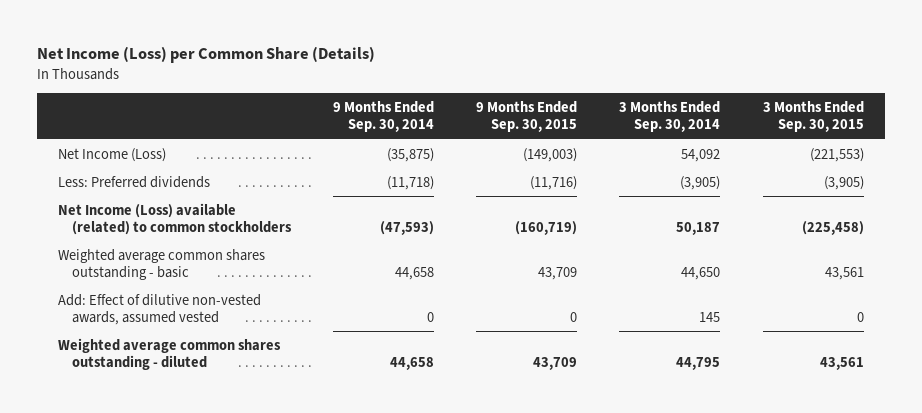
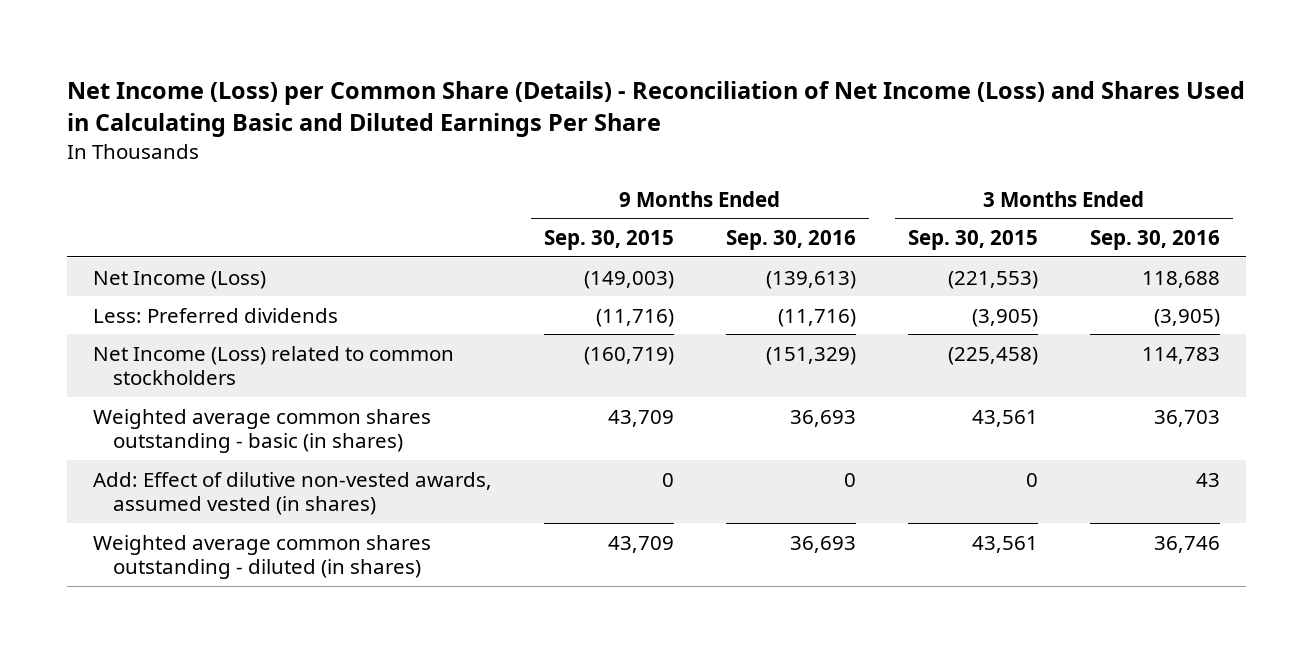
- Net Income (Loss) per Common Share (Details)
+ Net Income (Loss) per Common Share (Details) - Reconciliation of Net Income (Loss) and Shares Used in Calculating Basic and Diluted Earnings Per Share
- | 9 Months Ended Sep. 30, 2014 | 9 Months Ended Sep. 30, 2015 | 3 Months Ended Sep. 30, 2014 | 3 Months Ended Sep. 30, 2015
+ | 9 Months Ended Sep. 30, 2015 | 9 Months Ended Sep. 30, 2016 | 3 Months Ended Sep. 30, 2015 | 3 Months Ended Sep. 30, 2016
- Net Income (Loss) available (related) to common stockholders | (47,593) | (160,719) | 50,187 | (225,458)
- Weighted average common shares outstanding - basic | 44,658 | 43,709 | 44,650 | 43,561
- Add: Effect of dilutive non-vested awards, assumed vested | 0 | 0 | 145 | 0
- Weighted average common shares outstanding - diluted | 44,658 | 43,709 | 44,795 | 43,561
+ Net Income (Loss) related to common stockholders | (160,719) | (151,329) | (225,458) | 114,783
+ Weighted average common shares outstanding - basic (in shares) | 43,709 | 36,693 | 43,561 | 36,703
+ Add: Effect of dilutive non-vested awards, assumed vested (in shares) | 0 | 0 | 0 | 43
+ Weighted average common shares outstanding - diluted (in shares) | 43,709 | 36,693 | 43,561 | 36,746

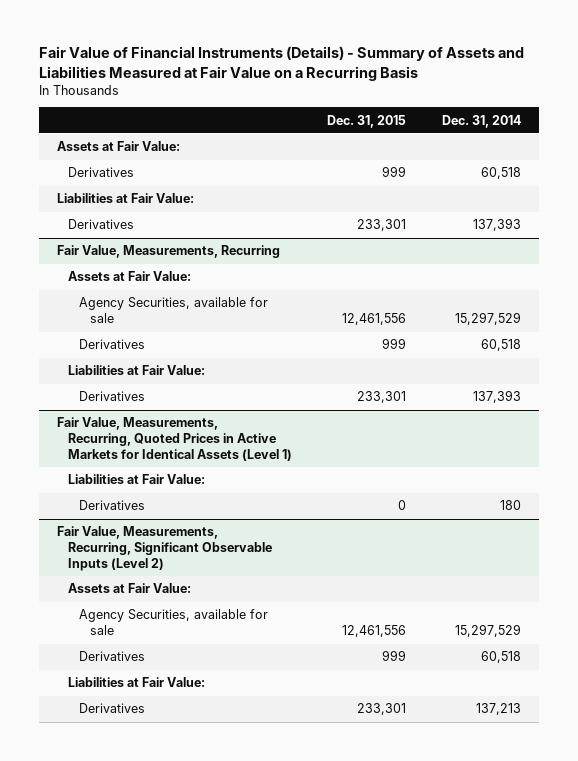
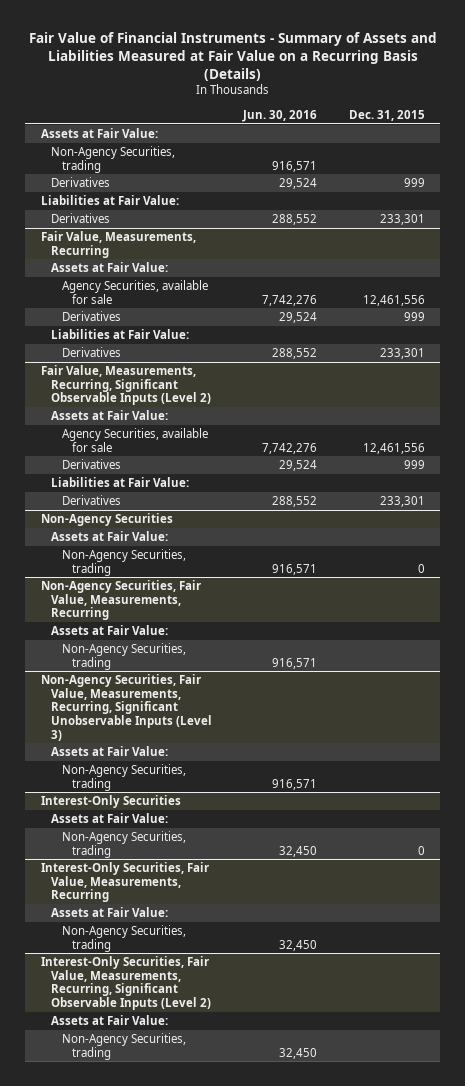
- Fair Value of Financial Instruments (Details) - Summary of Assets and Liabilities Measured at Fair Value on a Recurring Basis
+ Fair Value of Financial Instruments - Summary of Assets and Liabilities Measured at Fair Value on a Recurring Basis (Details)
- | Dec. 31, 2015 | Dec. 31, 2014
+ | Jun. 30, 2016 | Dec. 31, 2015
+ Non-Agency Securities, trading | 916,571 |
- Fair Value, Measurements, Recurring, Quoted Prices in Active Markets for Identical Assets (Level 1)
- Liabilities at Fair Value:
- Derivatives | 0 | 180
+ Non-Agency Securities
+ Assets at Fair Value:
+ Non-Agency Securities, trading | 916,571 | 0
+ Non-Agency Securities, Fair Value, Measurements, Recurring
+ Assets at Fair Value:
+ Non-Agency Securities, trading | 916,571 |
+ Non-Agency Securities, Fair Value, Measurements, Recurring, Significant Unobservable Inputs (Level 3)
+ Assets at Fair Value:
+ Non-Agency Securities, trading | 916,571 |
+ Interest-Only Securities
+ Assets at Fair Value:
+ Non-Agency Securities, trading | 32,450 | 0
+ Interest-Only Securities, Fair Value, Measurements, Recurring
+ Assets at Fair Value:
+ Non-Agency Securities, trading | 32,450 |
+ Interest-Only Securities, Fair Value, Measurements, Recurring, Significant Observable Inputs (Level 2)
+ Assets at Fair Value:
+ Non-Agency Securities, trading | 32,450 |

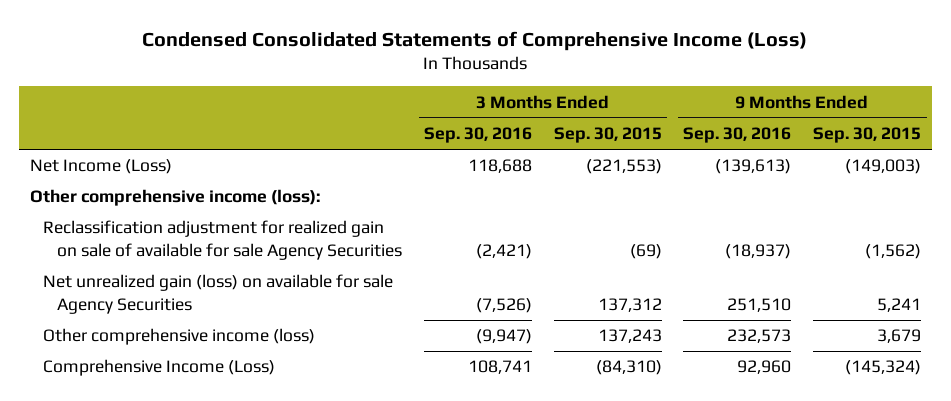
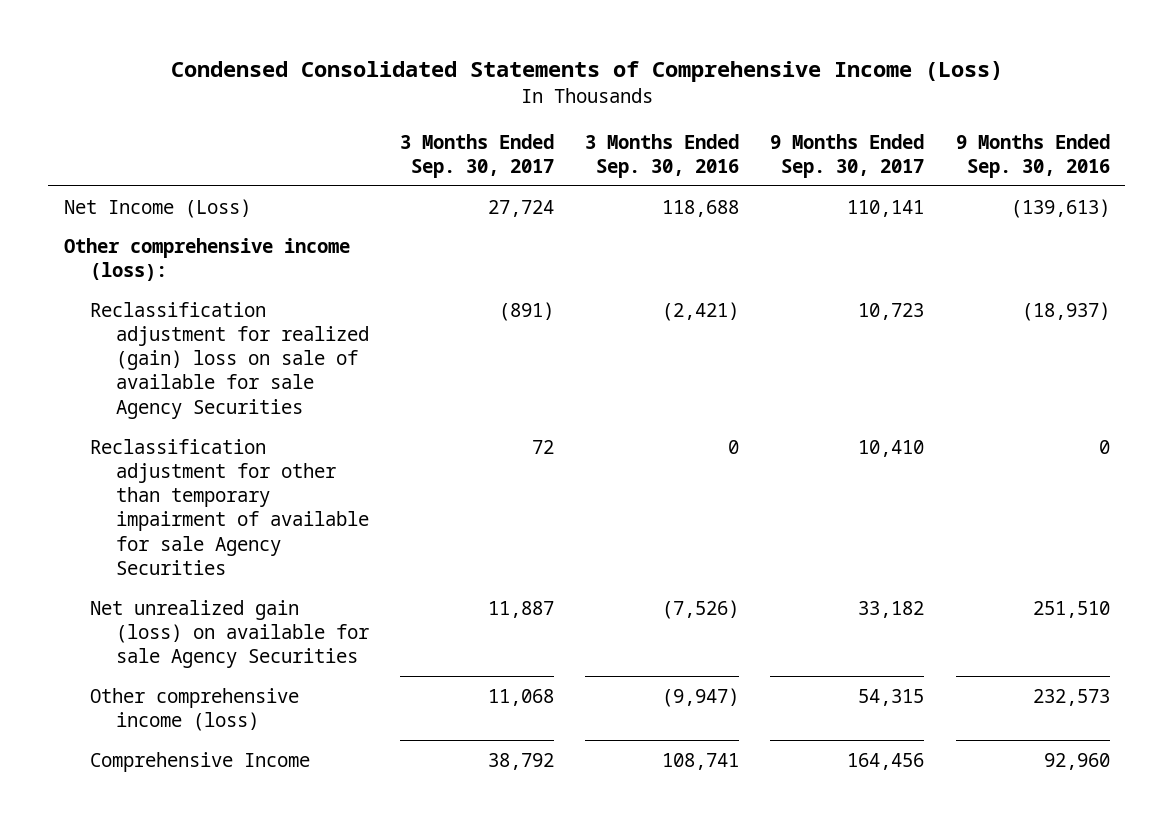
- | 3 Months Ended Sep. 30, 2016 | 3 Months Ended Sep. 30, 2015 | 9 Months Ended Sep. 30, 2016 | 9 Months Ended Sep. 30, 2015
+ | 3 Months Ended Sep. 30, 2017 | 3 Months Ended Sep. 30, 2016 | 9 Months Ended Sep. 30, 2017 | 9 Months Ended Sep. 30, 2016
- Reclassification adjustment for realized gain on sale of available for sale Agency Securities | (2,421) | (69) | (18,937) | (1,562)
+ Reclassification adjustment for realized (gain) loss on sale of available for sale Agency Securities | (891) | (2,421) | 10,723 | (18,937)
+ Reclassification adjustment for other than temporary impairment of available for sale Agency Securities | 72 | 0 | 10,410 | 0
- Comprehensive Income (Loss) | 108,741 | (84,310) | 92,960 | (145,324)
+ Comprehensive Income | 38,792 | 108,741 | 164,456 | 92,960

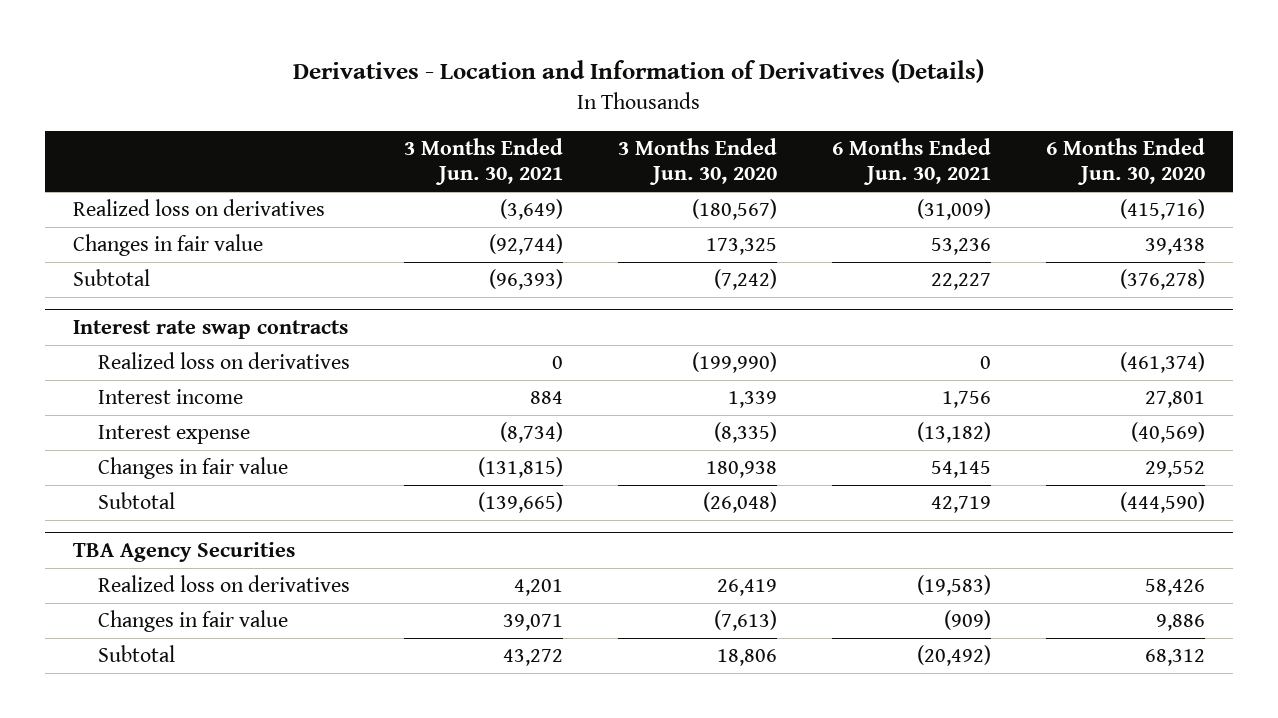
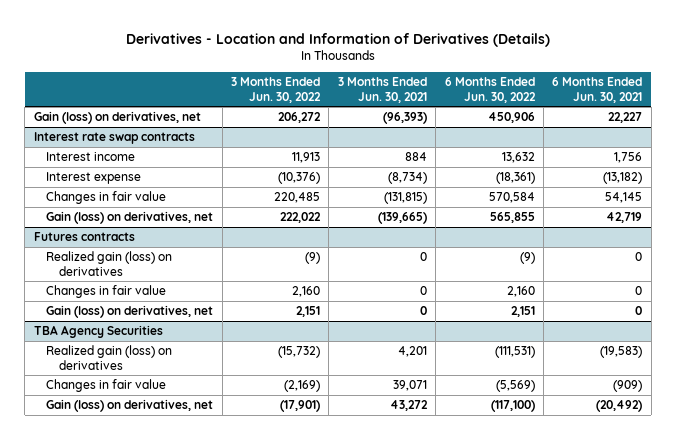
- | 3 Months Ended Jun. 30, 2021 | 3 Months Ended Jun. 30, 2020 | 6 Months Ended Jun. 30, 2021 | 6 Months Ended Jun. 30, 2020
+ | 3 Months Ended Jun. 30, 2022 | 3 Months Ended Jun. 30, 2021 | 6 Months Ended Jun. 30, 2022 | 6 Months Ended Jun. 30, 2021
- Realized loss on derivatives | (3,649) | (180,567) | (31,009) | (415,716)
- Changes in fair value | (92,744) | 173,325 | 53,236 | 39,438
- Subtotal | (96,393) | (7,242) | 22,227 | (376,278)
+ Gain (loss) on derivatives, net | 206,272 | (96,393) | 450,906 | 22,227
@ Interest rate swap contracts
- Realized loss on derivatives | 0 | (199,990) | 0 | (461,374)
- Subtotal | (139,665) | (26,048) | 42,719 | (444,590)
+ Gain (loss) on derivatives, net | 222,022 | (139,665) | 565,855 | 42,719
+ Futures contracts
+ Realized gain (loss) on derivatives | (9) | 0 | (9) | 0
+ Changes in fair value | 2,160 | 0 | 2,160 | 0
+ Gain (loss) on derivatives, net | 2,151 | 0 | 2,151 | 0
@ TBA Agency Securities
- Realized loss on derivatives | 4,201 | 26,419 | (19,583) | 58,426
+ Realized gain (loss) on derivatives | (15,732) | 4,201 | (111,531) | (19,583)
- Subtotal | 43,272 | 18,806 | (20,492) | 68,312
+ Gain (loss) on derivatives, net | (17,901) | 43,272 | (117,100) | (20,492)

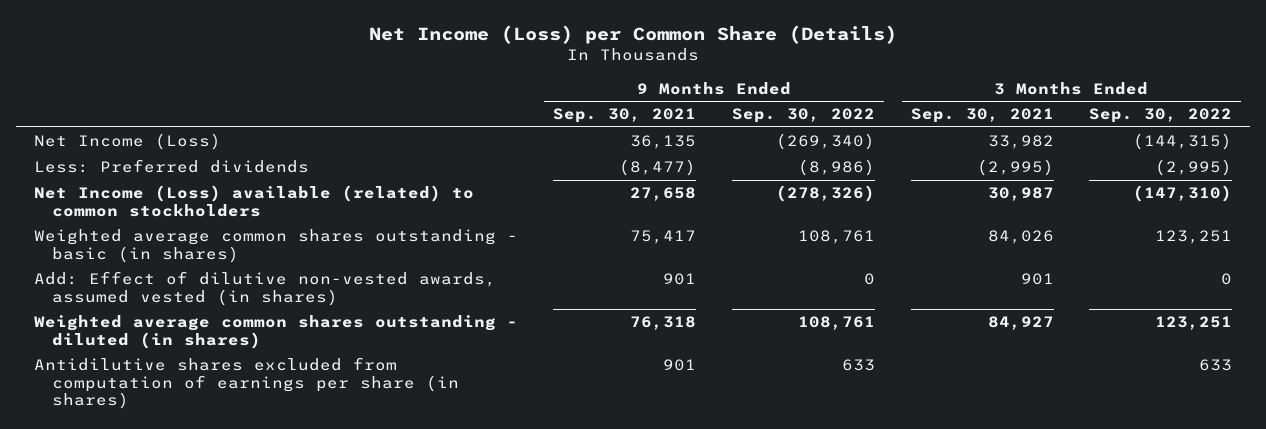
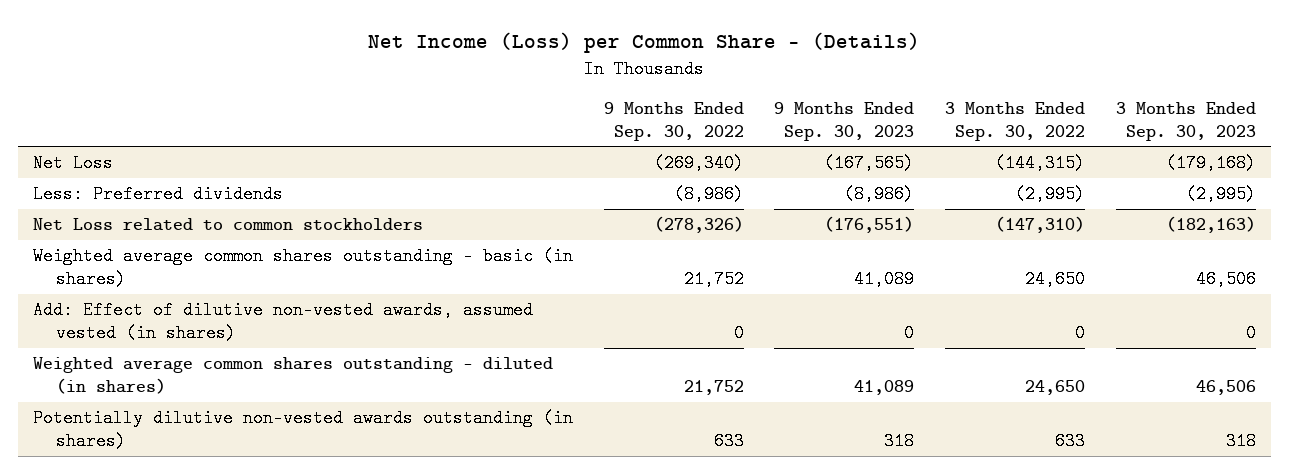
- Net Income (Loss) per Common Share (Details)
+ Net Income (Loss) per Common Share - (Details)
- | 9 Months Ended Sep. 30, 2021 | 9 Months Ended Sep. 30, 2022 | 3 Months Ended Sep. 30, 2021 | 3 Months Ended Sep. 30, 2022
+ | 9 Months Ended Sep. 30, 2022 | 9 Months Ended Sep. 30, 2023 | 3 Months Ended Sep. 30, 2022 | 3 Months Ended Sep. 30, 2023
- Net Income (Loss) | 36,135 | (269,340) | 33,982 | (144,315)
+ Net Loss | (269,340) | (167,565) | (144,315) | (179,168)
- Net Income (Loss) available (related) to common stockholders | 27,658 | (278,326) | 30,987 | (147,310)
- Weighted average common shares outstanding - basic (in shares) | 75,417 | 108,761 | 84,026 | 123,251
+ Net Loss related to common stockholders | (278,326) | (176,551) | (147,310) | (182,163)
+ Weighted average common shares outstanding - basic (in shares) | 21,752 | 41,089 | 24,650 | 46,506
- Weighted average common shares outstanding - diluted (in shares) | 76,318 | 108,761 | 84,927 | 123,251
- Antidilutive shares excluded from computation of earnings per share (in shares) | 901 | 633 | | 633
+ Weighted average common shares outstanding - diluted (in shares) | 21,752 | 41,089 | 24,650 | 46,506
+ Potentially dilutive non-vested awards outstanding (in shares) | 633 | 318 | 633 | 318

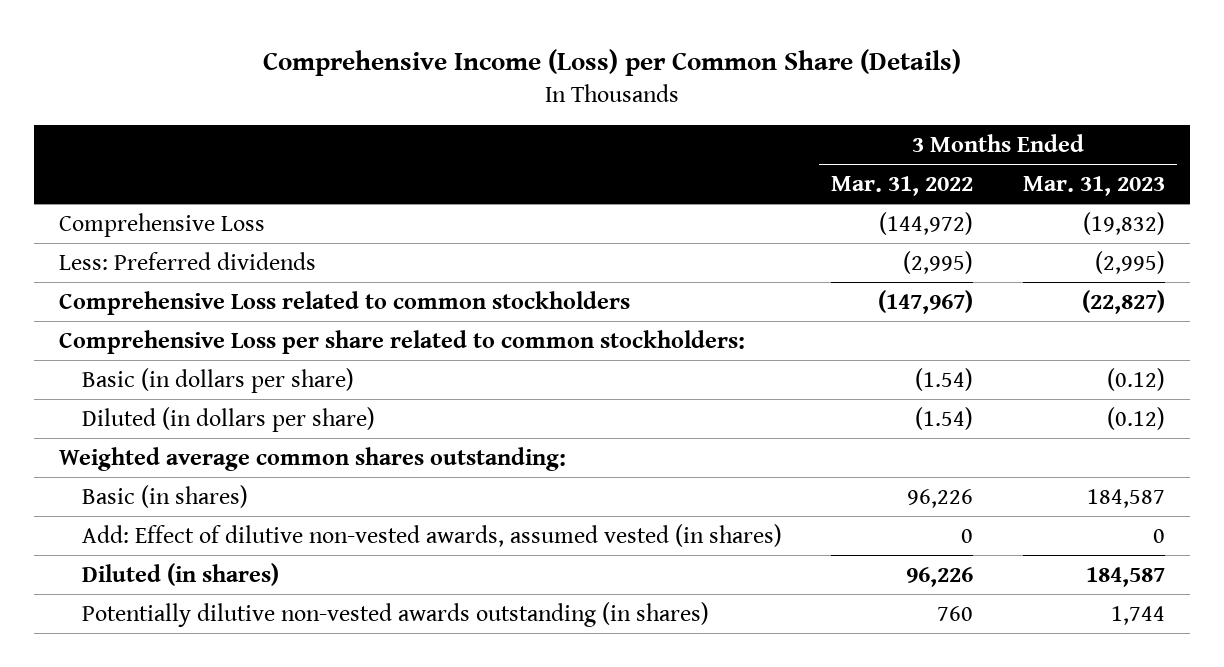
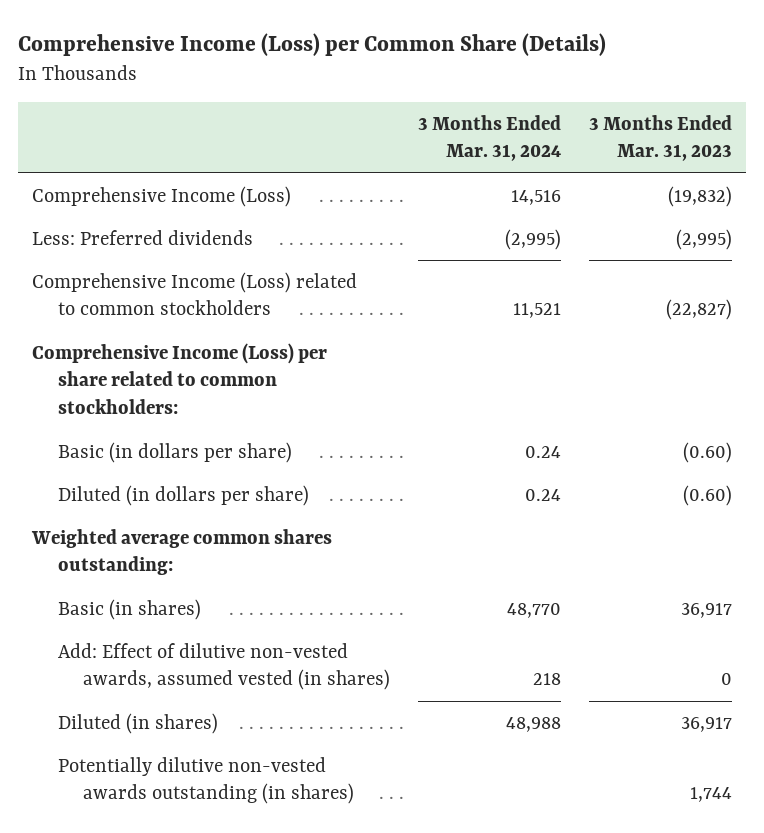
- | 3 Months Ended Mar. 31, 2022 | 3 Months Ended Mar. 31, 2023
+ | 3 Months Ended Mar. 31, 2024 | 3 Months Ended Mar. 31, 2023
- Comprehensive Loss | (144,972) | (19,832)
+ Comprehensive Income (Loss) | 14,516 | (19,832)
- Comprehensive Loss related to common stockholders | (147,967) | (22,827)
- Comprehensive Loss per share related to common stockholders:
- Basic (in dollars per share) | (1.54) | (0.12)
- Diluted (in dollars per share) | (1.54) | (0.12)
+ Comprehensive Income (Loss) related to common stockholders | 11,521 | (22,827)
+ Comprehensive Income (Loss) per share related to common stockholders:
+ Basic (in dollars per share) | 0.24 | (0.60)
+ Diluted (in dollars per share) | 0.24 | (0.60)
- Basic (in shares) | 96,226 | 184,587
+ Basic (in shares) | 48,770 | 36,917
- Diluted (in shares) | 96,226 | 184,587
+ Diluted (in shares) | 48,988 | 36,917

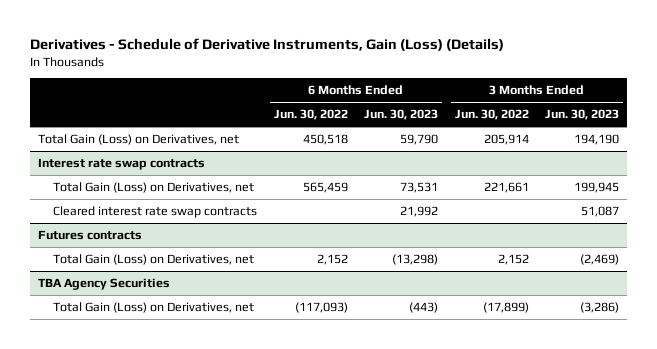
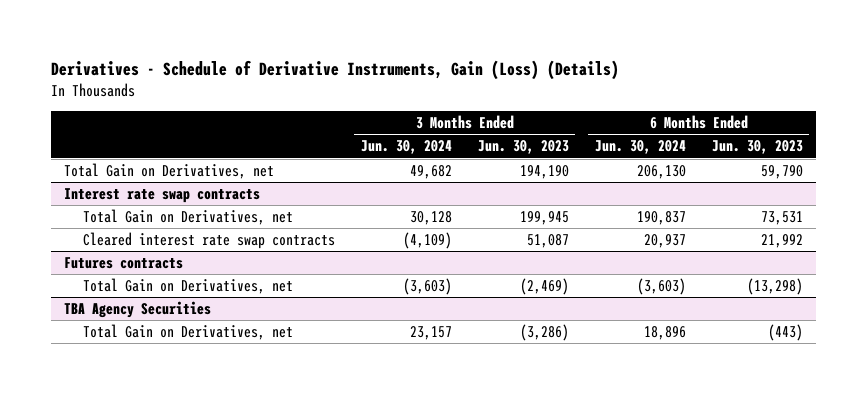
- | 6 Months Ended Jun. 30, 2022 | 6 Months Ended Jun. 30, 2023 | 3 Months Ended Jun. 30, 2022 | 3 Months Ended Jun. 30, 2023
+ | 3 Months Ended Jun. 30, 2024 | 3 Months Ended Jun. 30, 2023 | 6 Months Ended Jun. 30, 2024 | 6 Months Ended Jun. 30, 2023
- Total Gain (Loss) on Derivatives, net | 450,518 | 59,790 | 205,914 | 194,190
+ Total Gain on Derivatives, net | 49,682 | 194,190 | 206,130 | 59,790
@ Interest rate swap contracts
- Total Gain (Loss) on Derivatives, net | 565,459 | 73,531 | 221,661 | 199,945
+ Total Gain on Derivatives, net | 30,128 | 199,945 | 190,837 | 73,531
@ Futures contracts
- Total Gain (Loss) on Derivatives, net | 2,152 | (13,298) | 2,152 | (2,469)
+ Total Gain on Derivatives, net | (3,603) | (2,469) | (3,603) | (13,298)
@ TBA Agency Securities
- Total Gain (Loss) on Derivatives, net | (117,093) | (443) | (17,899) | (3,286)
+ Total Gain on Derivatives, net | 23,157 | (3,286) | 18,896 | (443)

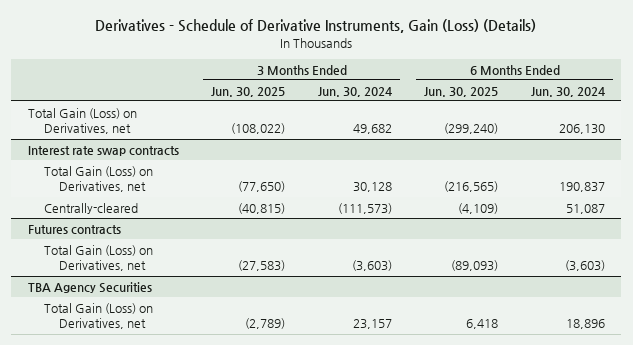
- | 3 Months Ended Jun. 30, 2024 | 3 Months Ended Jun. 30, 2023 | 6 Months Ended Jun. 30, 2024 | 6 Months Ended Jun. 30, 2023
+ | 3 Months Ended Jun. 30, 2025 | 3 Months Ended Jun. 30, 2024 | 6 Months Ended Jun. 30, 2025 | 6 Months Ended Jun. 30, 2024
- Total Gain on Derivatives, net | 49,682 | 194,190 | 206,130 | 59,790
+ Total Gain (Loss) on Derivatives, net | (108,022) | 49,682 | (299,240) | 206,130
@ Interest rate swap contracts
- Total Gain on Derivatives, net | 30,128 | 199,945 | 190,837 | 73,531
- Cleared interest rate swap contracts | (4,109) | 51,087 | 20,937 | 21,992
+ Total Gain (Loss) on Derivatives, net | (77,650) | 30,128 | (216,565) | 190,837
+ Centrally-cleared | (40,815) | (111,573) | (4,109) | 51,087
@ Futures contracts
- Total Gain on Derivatives, net | (3,603) | (2,469) | (3,603) | (13,298)
+ Total Gain (Loss) on Derivatives, net | (27,583) | (3,603) | (89,093) | (3,603)
@ TBA Agency Securities
- Total Gain on Derivatives, net | 23,157 | (3,286) | 18,896 | (443)
+ Total Gain (Loss) on Derivatives, net | (2,789) | 23,157 | 6,418 | 18,896

